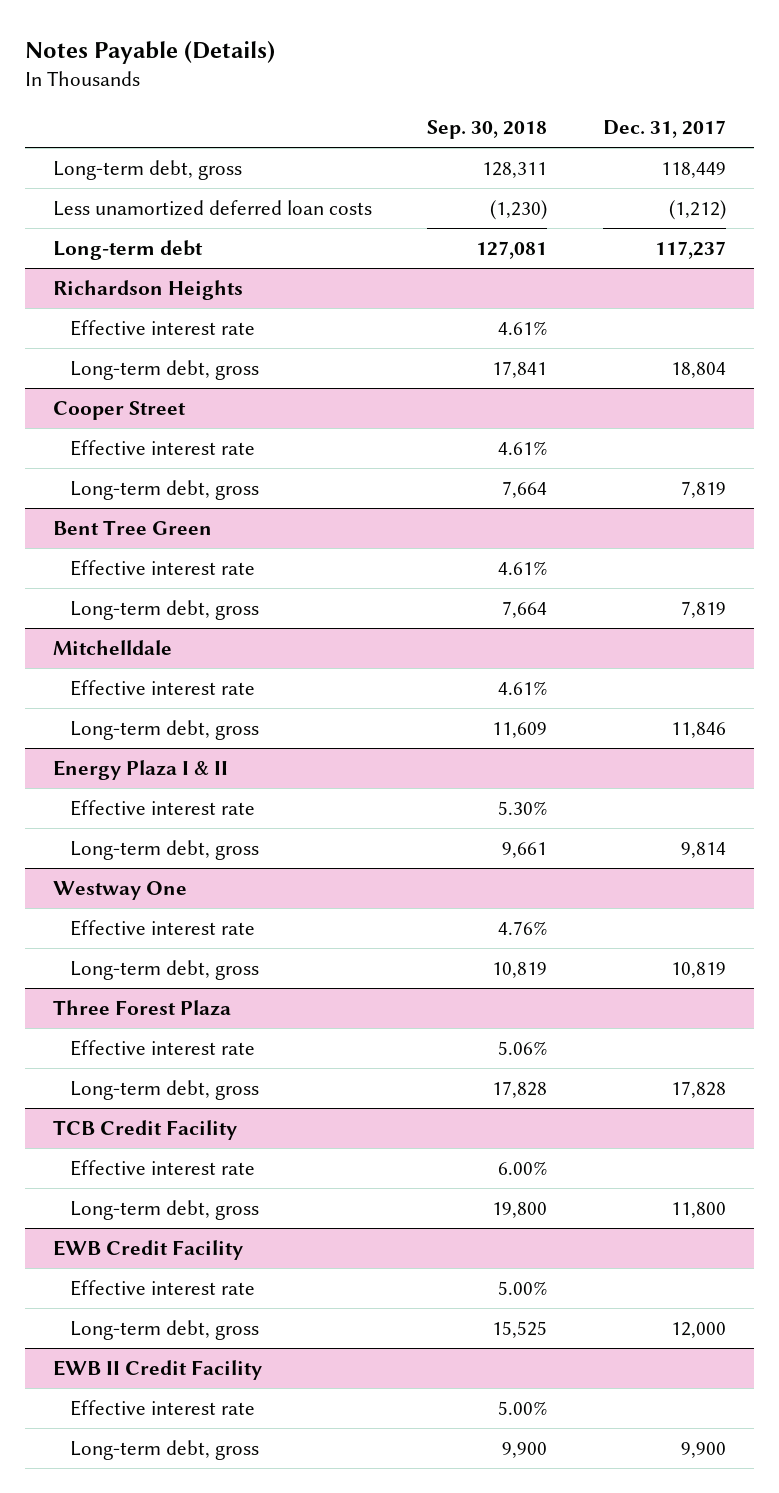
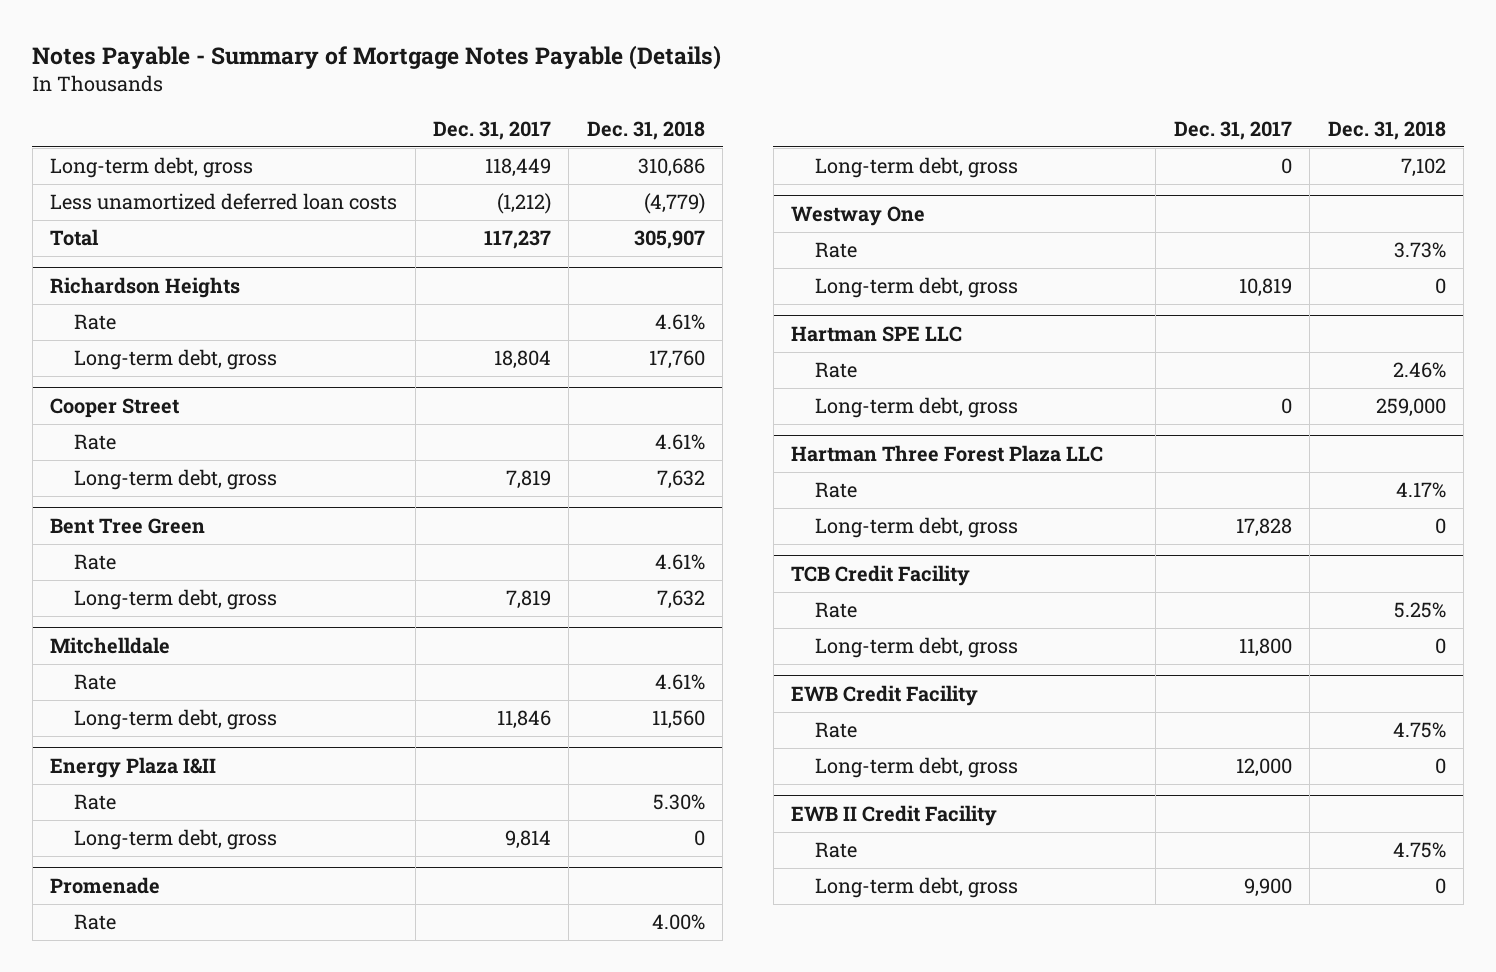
- Notes Payable (Details)
+ Notes Payable - Summary of Mortgage Notes Payable (Details)
- | Sep. 30, 2018 | Dec. 31, 2017
+ | Dec. 31, 2017 | Dec. 31, 2018
- Long-term debt | 127,081 | 117,237
+ Total | 117,237 | 305,907
@ Richardson Heights
- Effective interest rate | 4.61% |
+ Rate | | 4.61%
@ Cooper Street
- Effective interest rate | 4.61% |
+ Rate | | 4.61%
@ Bent Tree Green
- Effective interest rate | 4.61% |
+ Rate | | 4.61%
@ Mitchelldale
- Effective interest rate | 4.61% |
+ Rate | | 4.61%
- Energy Plaza I & II
- Effective interest rate | 5.30% |
+ Energy Plaza I&II
+ Rate | | 5.30%
+ Promenade
+ Rate | | 4.00%
+ Long-term debt, gross | 0 | 7,102
@ Westway One
- Effective interest rate | 4.76% |
+ Rate | | 3.73%
- Three Forest Plaza
- Effective interest rate | 5.06% |
+ Hartman SPE LLC
+ Rate | | 2.46%
+ Long-term debt, gross | 0 | 259,000
+ Hartman Three Forest Plaza LLC
+ Rate | | 4.17%
@ TCB Credit Facility
- Effective interest rate | 6.00% |
+ Rate | | 5.25%
@ EWB Credit Facility
- Effective interest rate | 5.00% |
+ Rate | | 4.75%
@ EWB II Credit Facility
- Effective interest rate | 5.00% |
+ Rate | | 4.75%

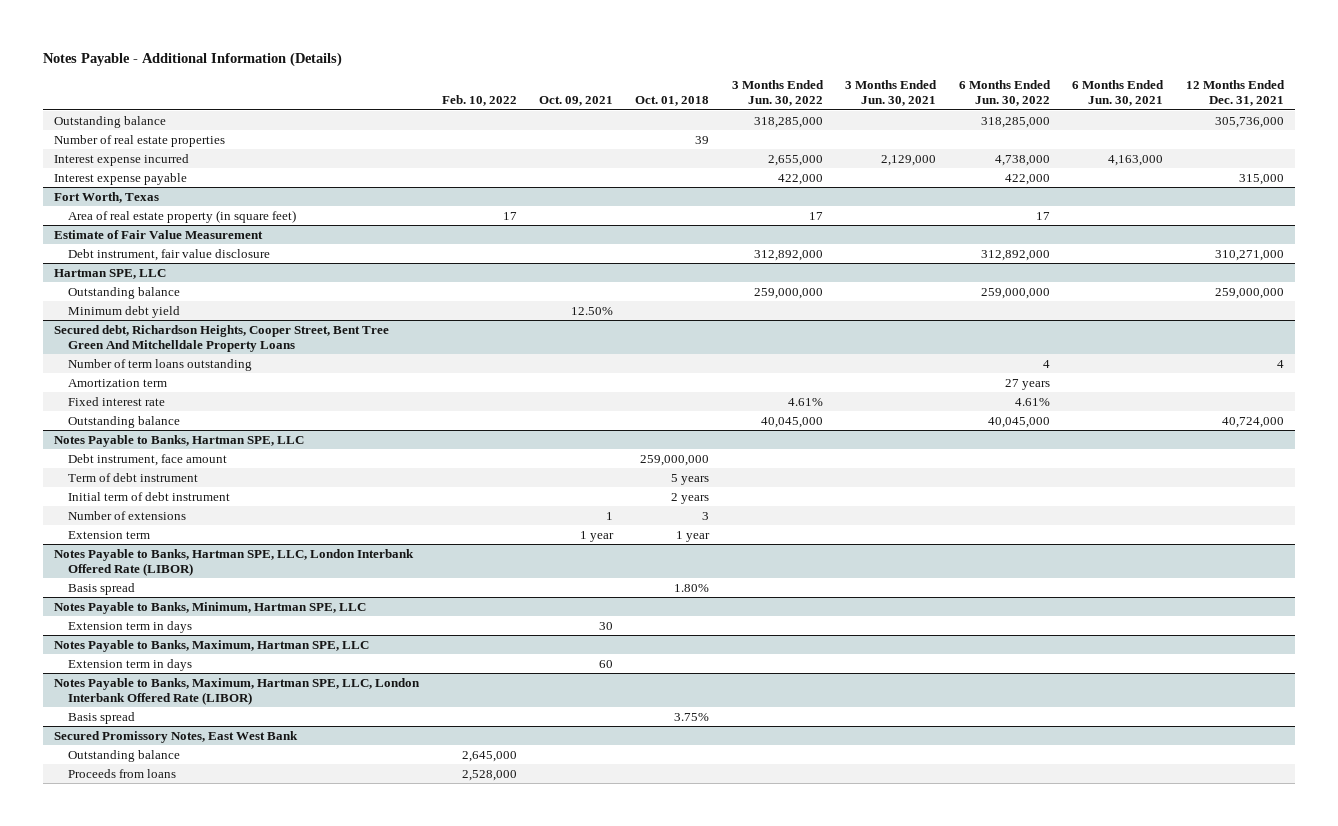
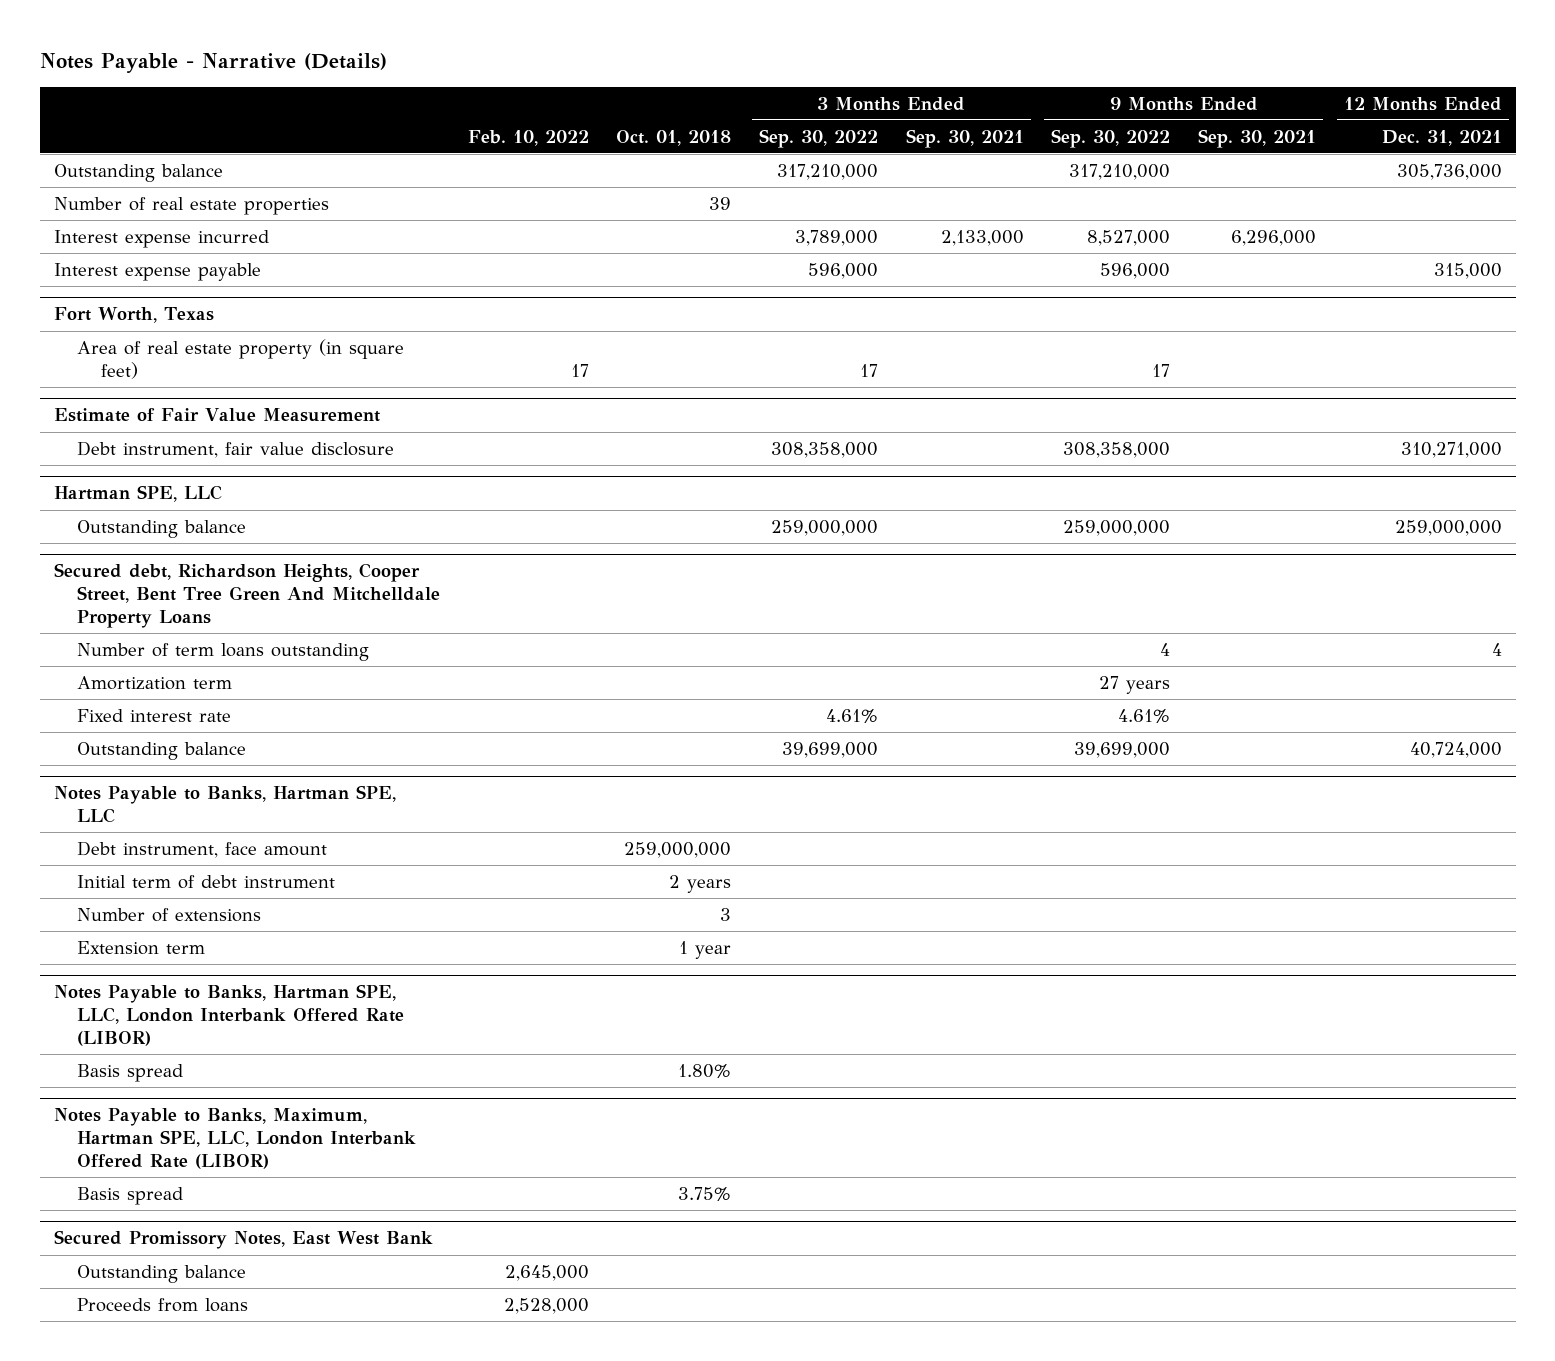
- Notes Payable - Additional Information (Details)
+ Notes Payable - Narrative (Details)
- | Feb. 10, 2022 | Oct. 09, 2021 | Oct. 01, 2018 | 3 Months Ended Jun. 30, 2022 | 3 Months Ended Jun. 30, 2021 | 6 Months Ended Jun. 30, 2022 | 6 Months Ended Jun. 30, 2021 | 12 Months Ended Dec. 31, 2021
+ | Feb. 10, 2022 | Oct. 01, 2018 | 3 Months Ended Sep. 30, 2022 | 3 Months Ended Sep. 30, 2021 | 9 Months Ended Sep. 30, 2022 | 9 Months Ended Sep. 30, 2021 | 12 Months Ended Dec. 31, 2021
@ Hartman SPE, LLC
- Minimum debt yield | | 12.50% | | | | | |
@ Notes Payable to Banks, Hartman SPE, LLC
- Term of debt instrument | | | 5 years | | | | |
- Notes Payable to Banks, Minimum, Hartman SPE, LLC
- Extension term in days | | 30 | | | | | |
- Notes Payable to Banks, Maximum, Hartman SPE, LLC
- Extension term in days | | 60 | | | | | |

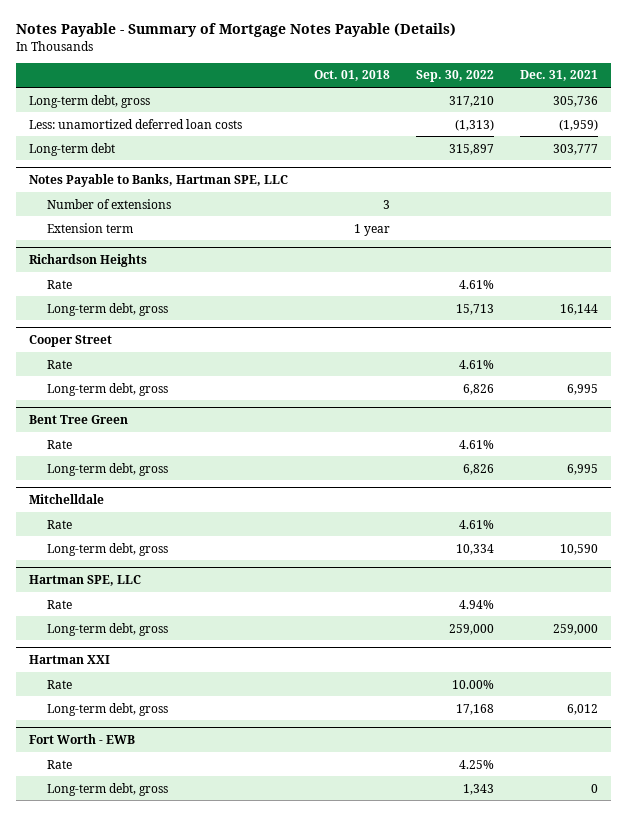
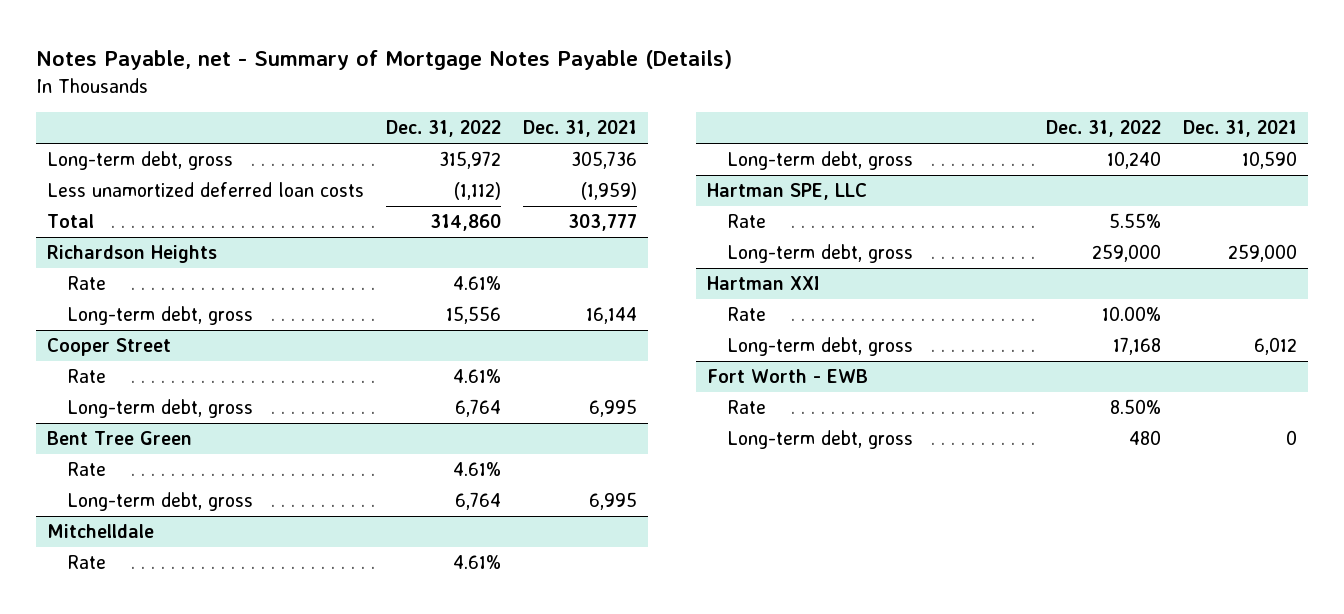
- Notes Payable - Summary of Mortgage Notes Payable (Details)
+ Notes Payable, net - Summary of Mortgage Notes Payable (Details)
- | Oct. 01, 2018 | Sep. 30, 2022 | Dec. 31, 2021
+ | Dec. 31, 2022 | Dec. 31, 2021
- Less: unamortized deferred loan costs | | (1,313) | (1,959)
- Long-term debt | | 315,897 | 303,777
- Notes Payable to Banks, Hartman SPE, LLC
- Number of extensions | 3 | |
- Extension term | 1 year | |
+ Less unamortized deferred loan costs | (1,112) | (1,959)
+ Total | 314,860 | 303,777

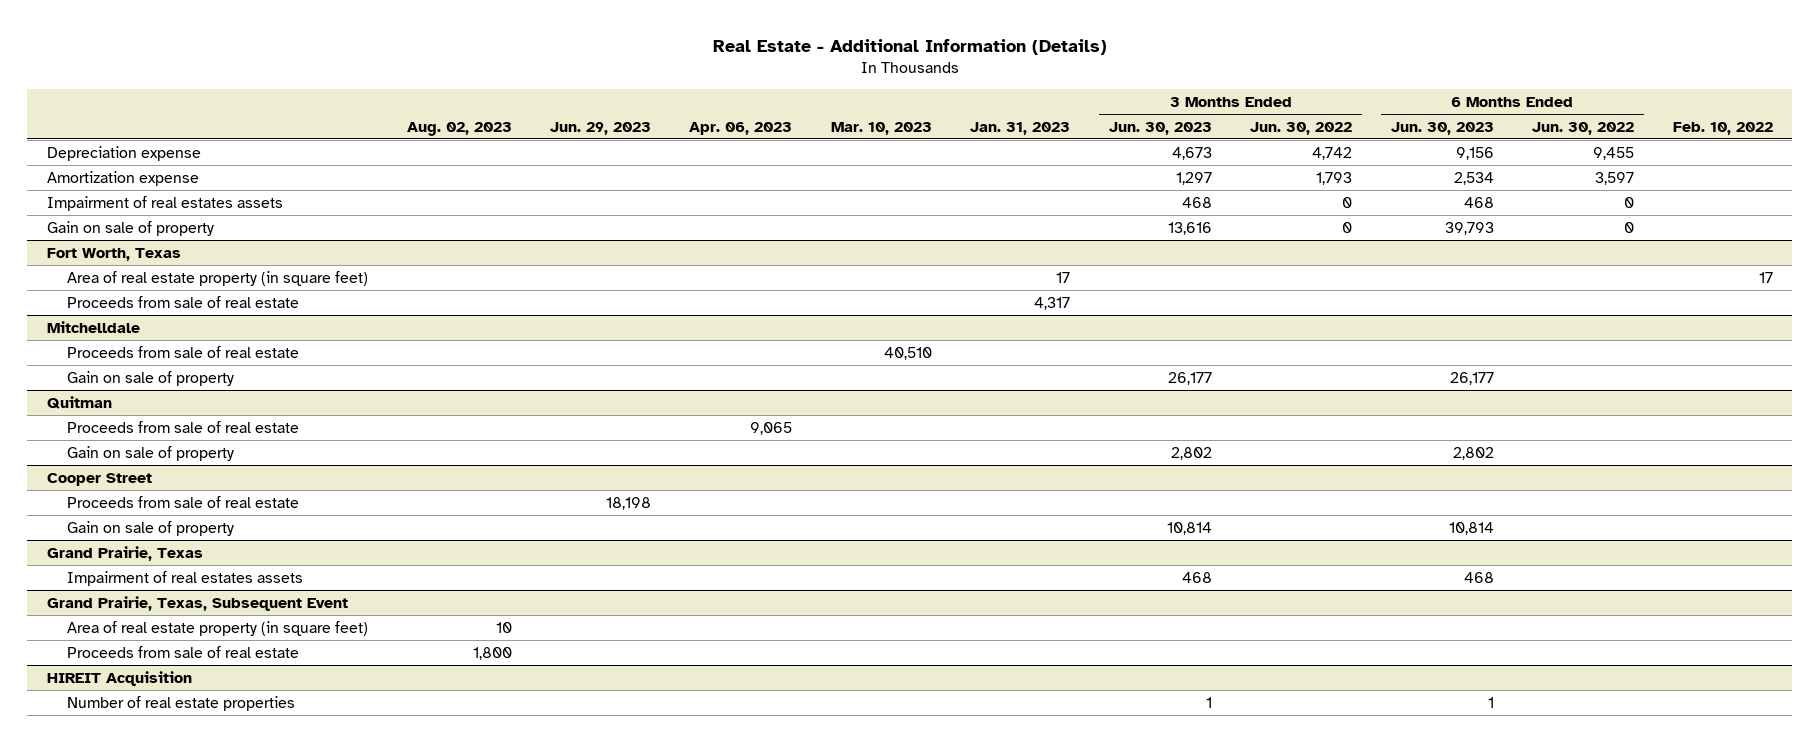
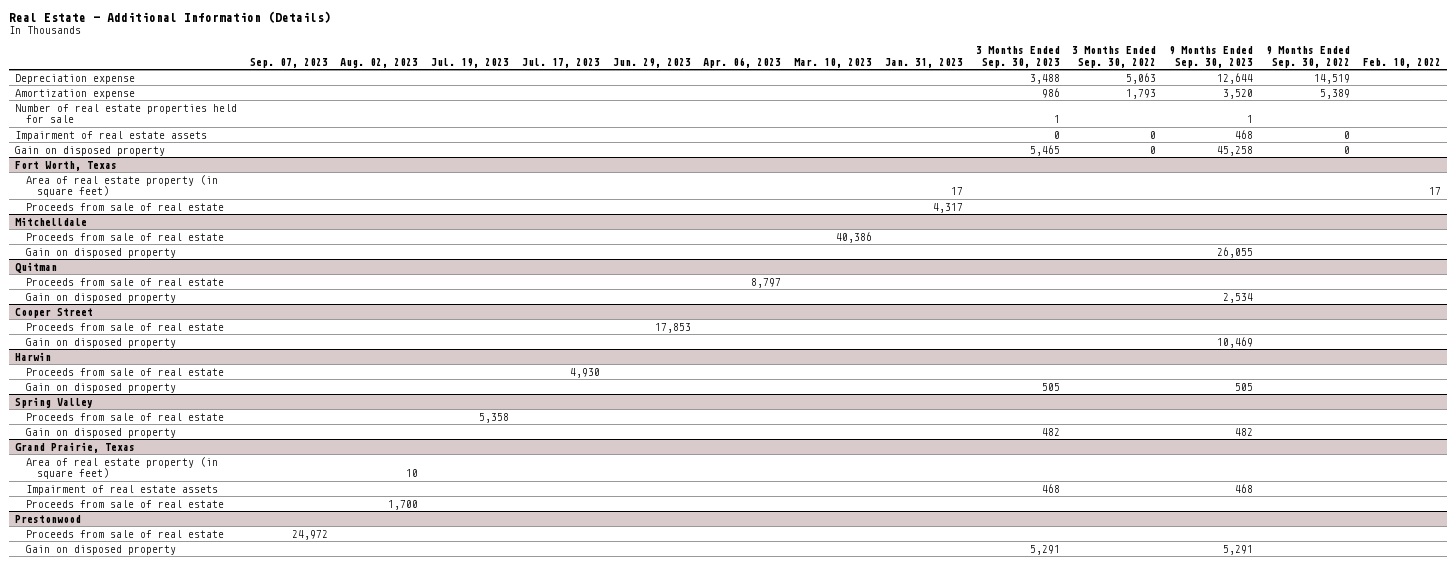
- | Aug. 02, 2023 | Jun. 29, 2023 | Apr. 06, 2023 | Mar. 10, 2023 | Jan. 31, 2023 | 3 Months Ended Jun. 30, 2023 | 3 Months Ended Jun. 30, 2022 | 6 Months Ended Jun. 30, 2023 | 6 Months Ended Jun. 30, 2022 | Feb. 10, 2022
+ | Sep. 07, 2023 | Aug. 02, 2023 | Jul. 19, 2023 | Jul. 17, 2023 | Jun. 29, 2023 | Apr. 06, 2023 | Mar. 10, 2023 | Jan. 31, 2023 | 3 Months Ended Sep. 30, 2023 | 3 Months Ended Sep. 30, 2022 | 9 Months Ended Sep. 30, 2023 | 9 Months Ended Sep. 30, 2022 | Feb. 10, 2022
- Impairment of real estates assets | | | | | | 468 | 0 | 468 | 0 |
- Gain on sale of property | | | | | | 13,616 | 0 | 39,793 | 0 |
+ Number of real estate properties held for sale | | | | | | | | | 1 | | 1 | |
+ Impairment of real estate assets | | | | | | | | | 0 | 0 | 468 | 0 |
+ Gain on disposed property | | | | | | | | | 5,465 | 0 | 45,258 | 0 |
@ Mitchelldale
- Proceeds from sale of real estate | | | | 40,510 | | | | | |
- Gain on sale of property | | | | | | 26,177 | | 26,177 | |
+ Proceeds from sale of real estate | | | | | | | 40,386 | | | | | |
+ Gain on disposed property | | | | | | | | | | | 26,055 | |
@ Quitman
- Proceeds from sale of real estate | | | 9,065 | | | | | | |
- Gain on sale of property | | | | | | 2,802 | | 2,802 | |
+ Proceeds from sale of real estate | | | | | | 8,797 | | | | | | |
+ Gain on disposed property | | | | | | | | | | | 2,534 | |
@ Cooper Street
- Proceeds from sale of real estate | | 18,198 | | | | | | | |
- Gain on sale of property | | | | | | 10,814 | | 10,814 | |
+ Proceeds from sale of real estate | | | | | 17,853 | | | | | | | |
+ Gain on disposed property | | | | | | | | | | | 10,469 | |
+ Harwin
+ Proceeds from sale of real estate | | | | 4,930 | | | | | | | | |
+ Gain on disposed property | | | | | | | | | 505 | | 505 | |
+ Spring Valley
+ Proceeds from sale of real estate | | | 5,358 | | | | | | | | | |
+ Gain on disposed property | | | | | | | | | 482 | | 482 | |
@ Grand Prairie, Texas
- Impairment of real estates assets | | | | | | 468 | | 468 | |
- Grand Prairie, Texas, Subsequent Event
- Area of real estate property (in square feet) | 10 | | | | | | | | |
- Proceeds from sale of real estate | 1,800 | | | | | | | | |
- HIREIT Acquisition
- Number of real estate properties | | | | | | 1 | | 1 | |
@ Grand Prairie, Texas
+ Area of real estate property (in square feet) | | 10 | | | | | | | | | | |
+ Impairment of real estate assets | | | | | | | | | 468 | | 468 | |
+ Proceeds from sale of real estate | | 1,700 | | | | | | | | | | |
+ Prestonwood
+ Proceeds from sale of real estate | 24,972 | | | | | | | | | | | |
+ Gain on disposed property | | | | | | | | | 5,291 | | 5,291 | |

